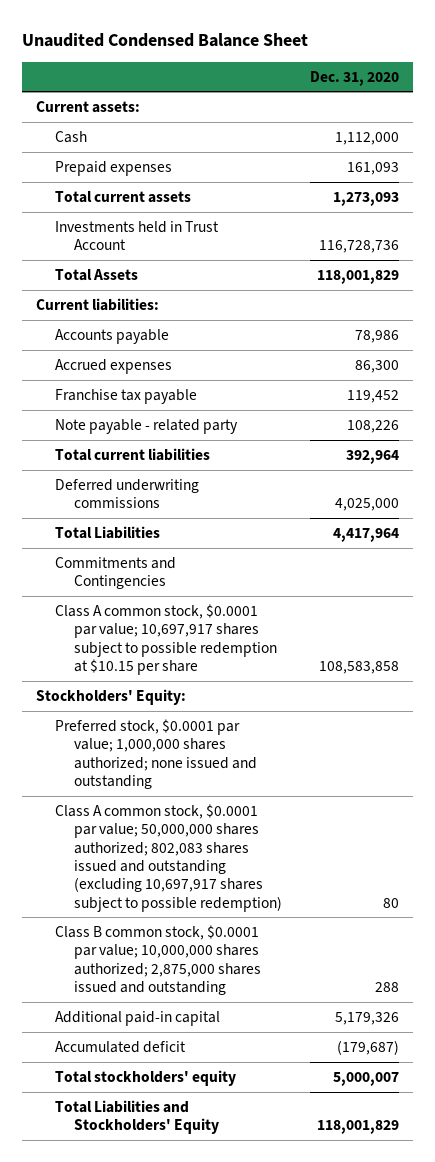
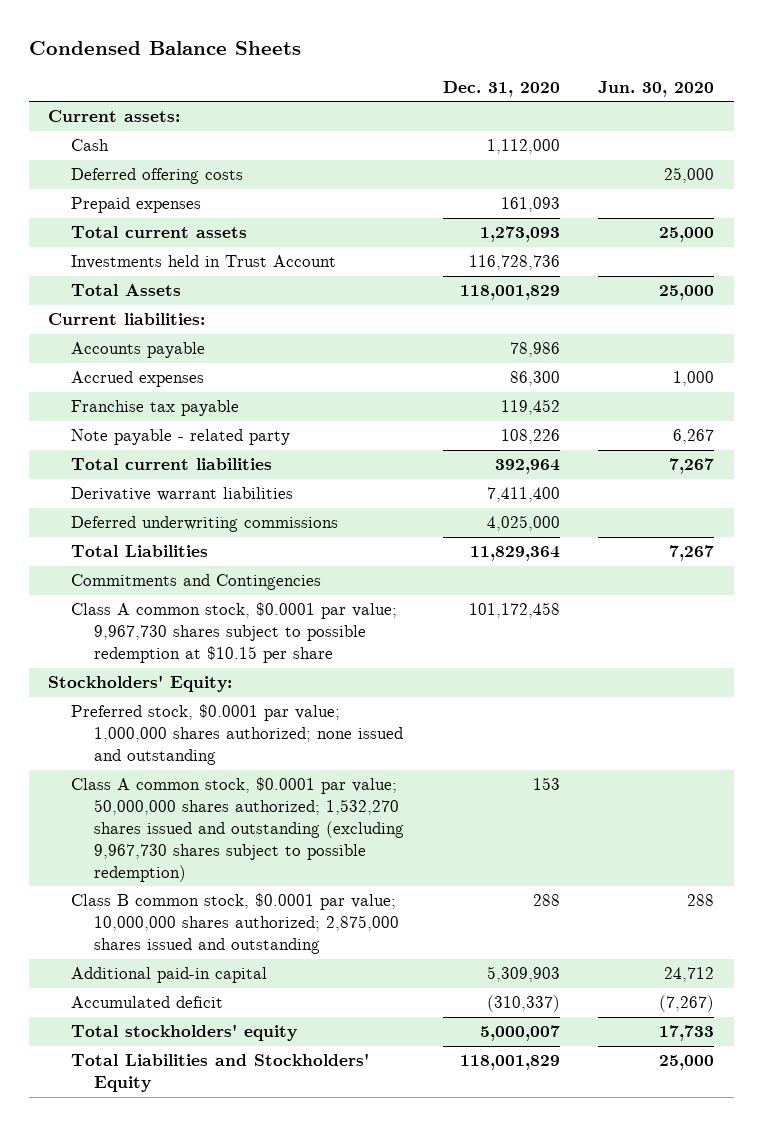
- Unaudited Condensed Balance Sheet
+ Condensed Balance Sheets
- | Dec. 31, 2020
+ | Dec. 31, 2020 | Jun. 30, 2020
+ Deferred offering costs | | 25,000
+ Derivative warrant liabilities | 7,411,400 |
- Total Liabilities | 4,417,964
+ Total Liabilities | 11,829,364 | 7,267
- Class A common stock, $0.0001 par value; 10,697,917 shares subject to possible redemption at $10.15 per share | 108,583,858
+ Class A common stock, $0.0001 par value; 9,967,730 shares subject to possible redemption at $10.15 per share | 101,172,458 |
- Class A common stock, $0.0001 par value; 50,000,000 shares authorized; 802,083 shares issued and outstanding (excluding 10,697,917 shares subject to possible redemption) | 80
+ Class A common stock, $0.0001 par value; 50,000,000 shares authorized; 1,532,270 shares issued and outstanding (excluding 9,967,730 shares subject to possible redemption) | 153 |
- Additional paid-in capital | 5,179,326
- Accumulated deficit | (179,687)
+ Additional paid-in capital | 5,309,903 | 24,712
+ Accumulated deficit | (310,337) | (7,267)

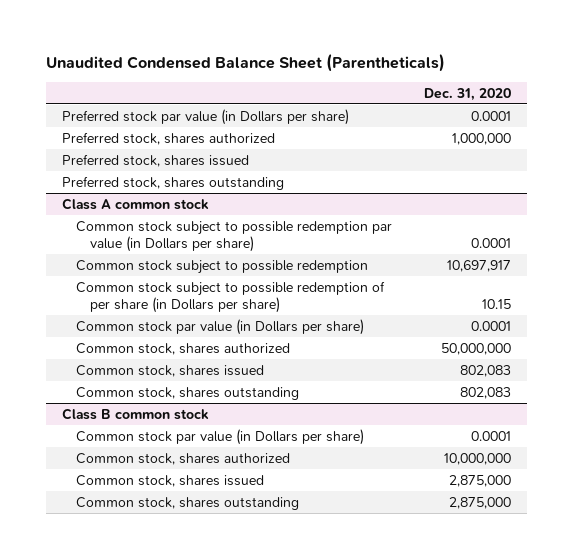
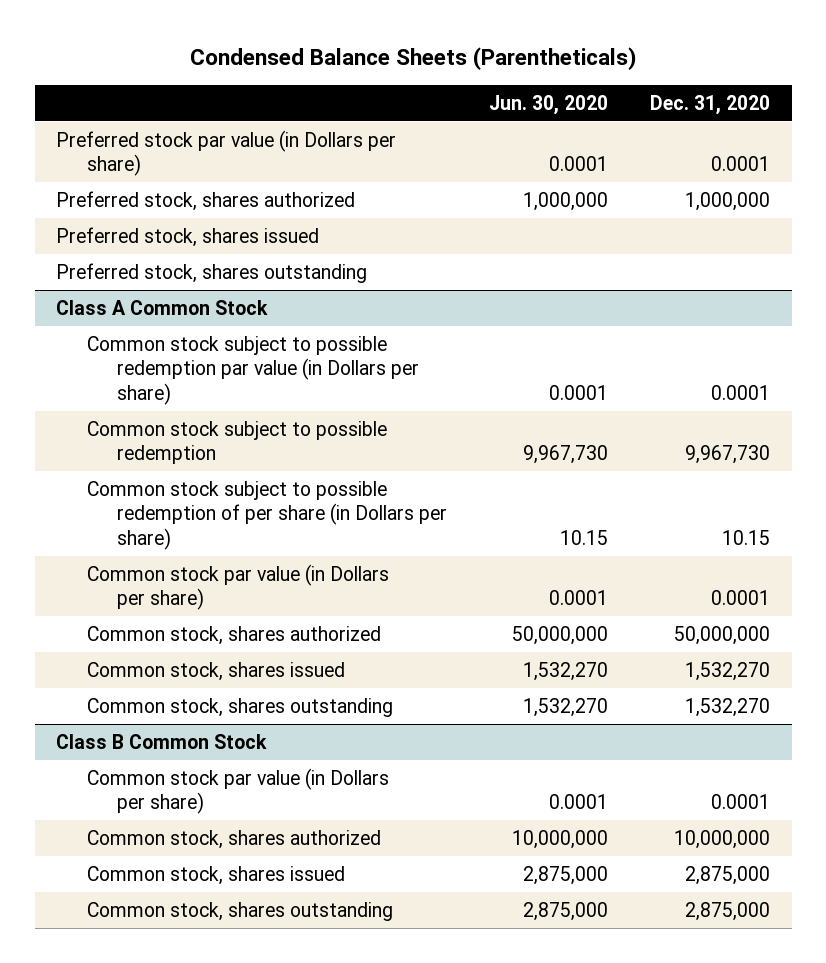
- Unaudited Condensed Balance Sheet (Parentheticals)
+ Condensed Balance Sheets (Parentheticals)
- | Dec. 31, 2020
+ | Jun. 30, 2020 | Dec. 31, 2020
- Class A common stock
+ Class A Common Stock
- Common stock subject to possible redemption | 10,697,917
+ Common stock subject to possible redemption | 9,967,730 | 9,967,730
- Common stock, shares issued | 802,083
- Common stock, shares outstanding | 802,083
- Class B common stock
+ Common stock, shares issued | 1,532,270 | 1,532,270
+ Common stock, shares outstanding | 1,532,270 | 1,532,270
+ Class B Common Stock

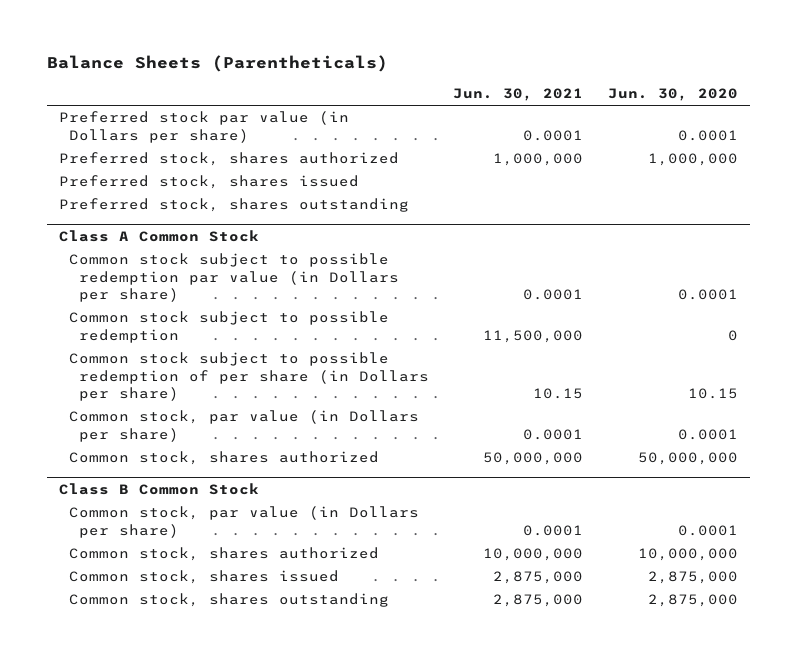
- Condensed Balance Sheets (Parentheticals)
+ Balance Sheets (Parentheticals)
- | Jun. 30, 2020 | Dec. 31, 2020
+ | Jun. 30, 2021 | Jun. 30, 2020
@ Class A Common Stock
- Common stock subject to possible redemption | 9,967,730 | 9,967,730
+ Common stock subject to possible redemption | 11,500,000 | 0
- Common stock par value (in Dollars per share) | 0.0001 | 0.0001
+ Common stock, par value (in Dollars per share) | 0.0001 | 0.0001
- Common stock, shares issued | 1,532,270 | 1,532,270
- Common stock, shares outstanding | 1,532,270 | 1,532,270
@ Class B Common Stock
- Common stock par value (in Dollars per share) | 0.0001 | 0.0001
+ Common stock, par value (in Dollars per share) | 0.0001 | 0.0001

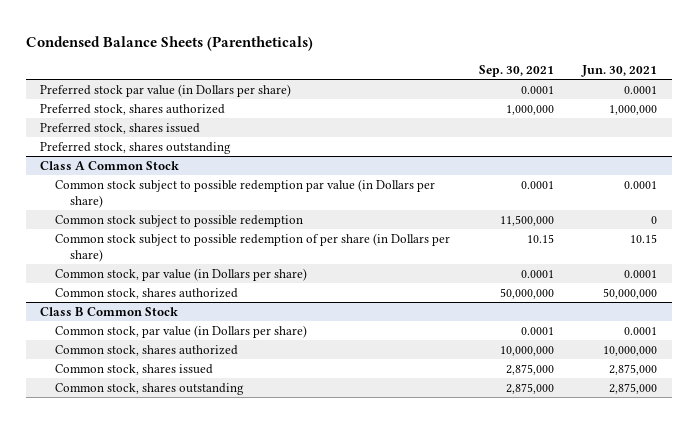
- Balance Sheets (Parentheticals)
+ Condensed Balance Sheets (Parentheticals)
- | Jun. 30, 2021 | Jun. 30, 2020
+ | Sep. 30, 2021 | Jun. 30, 2021
@ Class A Common Stock
- Common stock subject to possible redemption | 11,500,000 | 0
+ Common stock subject to possible redemption | 11,500,000 | 0

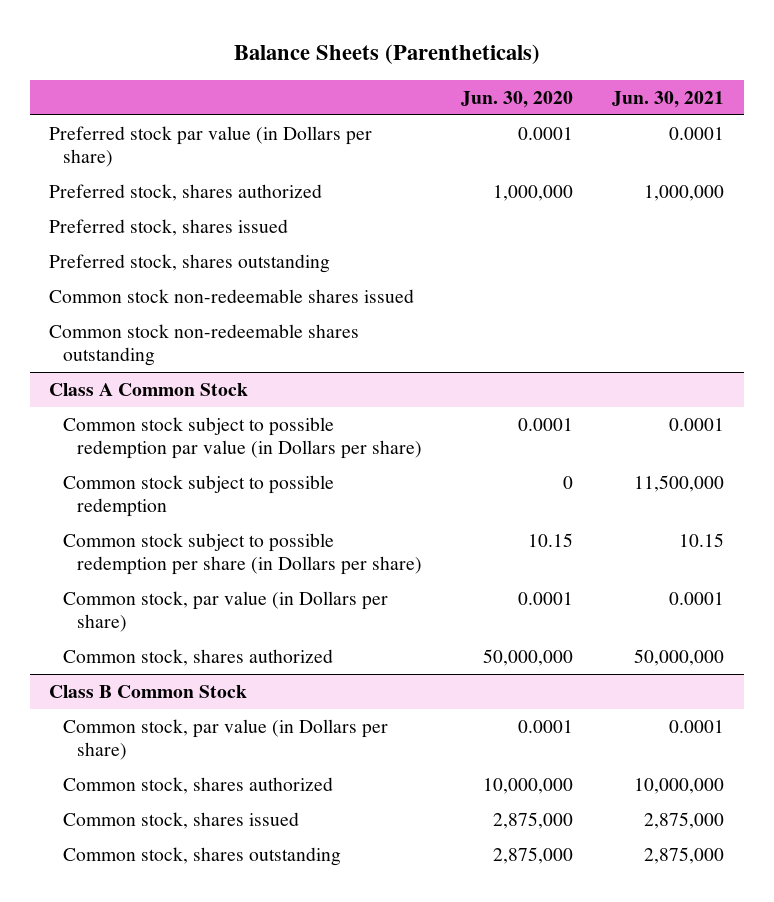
- Condensed Balance Sheets (Parentheticals)
+ Balance Sheets (Parentheticals)
- | Sep. 30, 2021 | Jun. 30, 2021
+ | Jun. 30, 2020 | Jun. 30, 2021
+ Common stock non-redeemable shares issued
+ Common stock non-redeemable shares outstanding
@ Class A Common Stock
- Common stock subject to possible redemption | 11,500,000 | 0
- Common stock subject to possible redemption of per share (in Dollars per share) | 10.15 | 10.15
+ Common stock subject to possible redemption | 0 | 11,500,000
+ Common stock subject to possible redemption per share (in Dollars per share) | 10.15 | 10.15

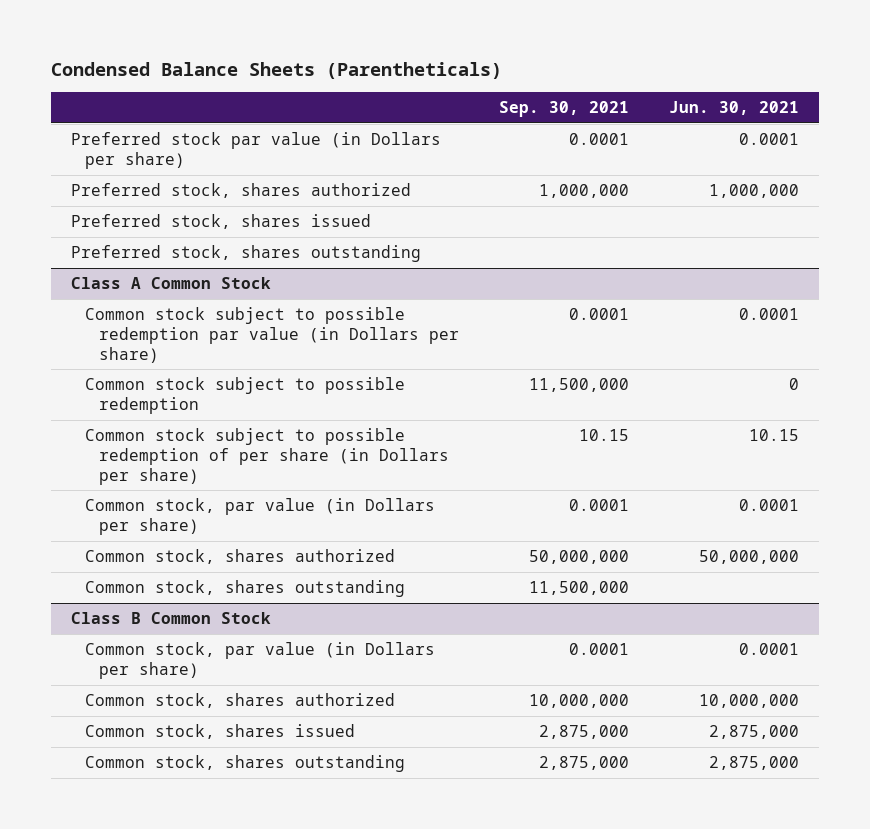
- Balance Sheets (Parentheticals)
+ Condensed Balance Sheets (Parentheticals)
- | Jun. 30, 2020 | Jun. 30, 2021
+ | Sep. 30, 2021 | Jun. 30, 2021
- Common stock non-redeemable shares issued
- Common stock non-redeemable shares outstanding
@ Class A Common Stock
- Common stock subject to possible redemption | 0 | 11,500,000
- Common stock subject to possible redemption per share (in Dollars per share) | 10.15 | 10.15
+ Common stock subject to possible redemption | 11,500,000 | 0
+ Common stock subject to possible redemption of per share (in Dollars per share) | 10.15 | 10.15
+ Common stock, shares outstanding | 11,500,000 |

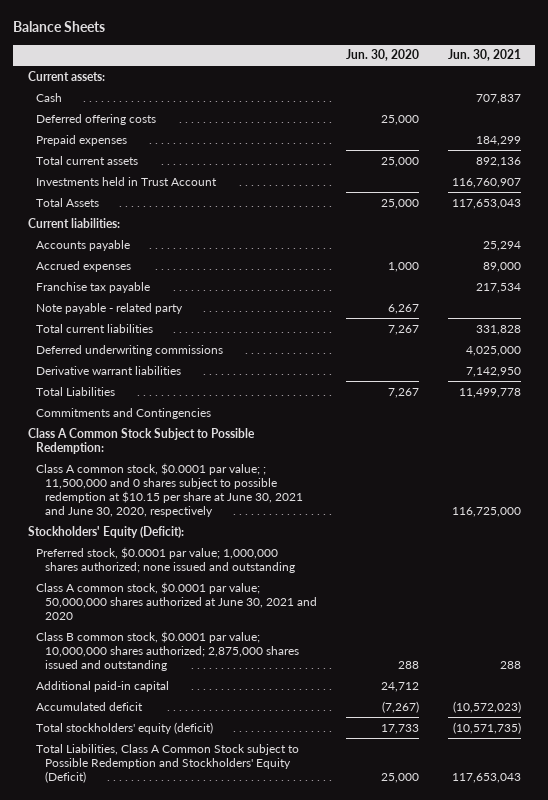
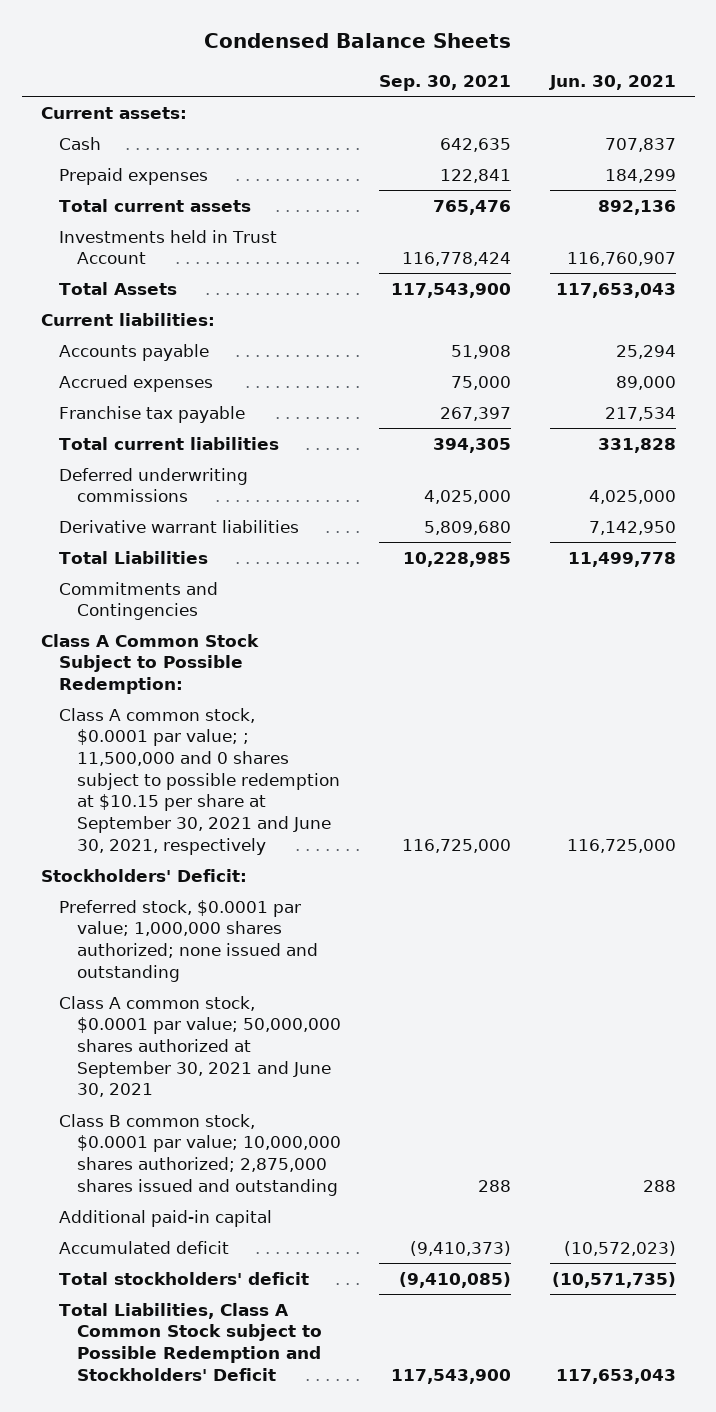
- Balance Sheets
+ Condensed Balance Sheets
- | Jun. 30, 2020 | Jun. 30, 2021
+ | Sep. 30, 2021 | Jun. 30, 2021
- Deferred offering costs | 25,000 |
- Note payable - related party | 6,267 |
- Class A common stock, $0.0001 par value; ; 11,500,000 and 0 shares subject to possible redemption at $10.15 per share at June 30, 2021 and June 30, 2020, respectively | | 116,725,000
- Stockholders' Equity (Deficit):
+ Class A common stock, $0.0001 par value; ; 11,500,000 and 0 shares subject to possible redemption at $10.15 per share at September 30, 2021 and June 30, 2021, respectively | 116,725,000 | 116,725,000
+ Stockholders' Deficit:
- Class A common stock, $0.0001 par value; 50,000,000 shares authorized at June 30, 2021 and 2020
+ Class A common stock, $0.0001 par value; 50,000,000 shares authorized at September 30, 2021 and June 30, 2021
- Total stockholders' equity (deficit) | 17,733 | (10,571,735)
- Total Liabilities, Class A Common Stock subject to Possible Redemption and Stockholders' Equity (Deficit) | 25,000 | 117,653,043
+ Total stockholders' deficit | (9,410,085) | (10,571,735)
+ Total Liabilities, Class A Common Stock subject to Possible Redemption and Stockholders' Deficit | 117,543,900 | 117,653,043

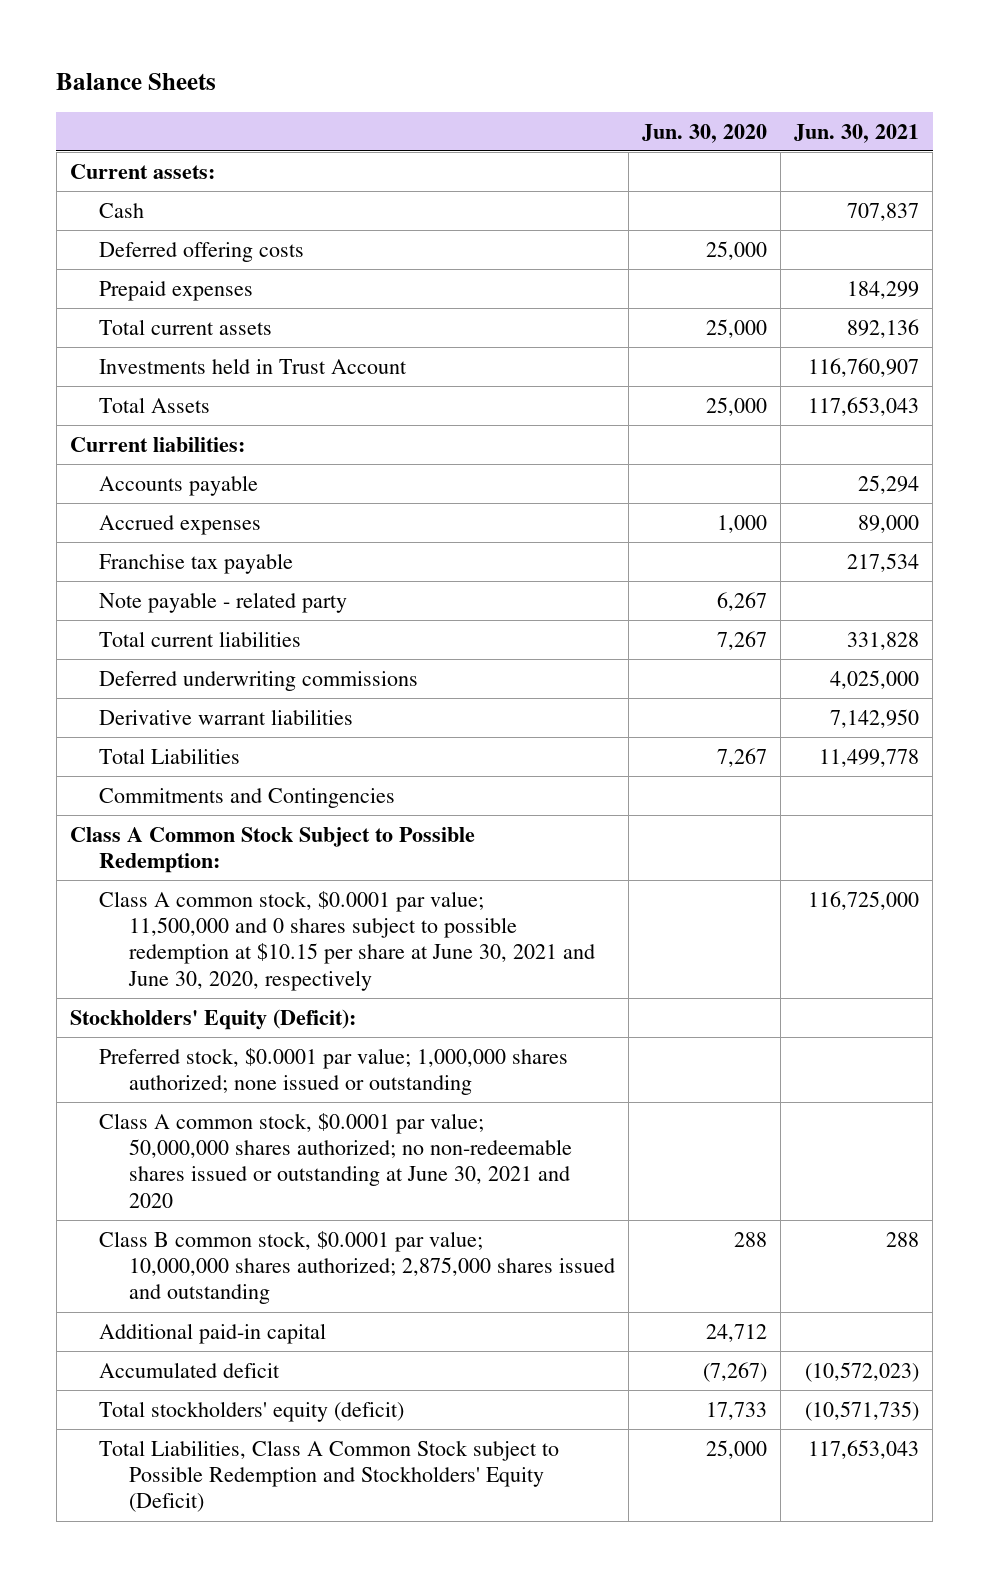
- Condensed Balance Sheets
+ Balance Sheets
- | Sep. 30, 2021 | Jun. 30, 2021
+ | Jun. 30, 2020 | Jun. 30, 2021
+ Deferred offering costs | 25,000 |
+ Note payable - related party | 6,267 |
- Class A common stock, $0.0001 par value; ; 11,500,000 and 0 shares subject to possible redemption at $10.15 per share at September 30, 2021 and June 30, 2021, respectively | 116,725,000 | 116,725,000
- Stockholders' Deficit:
- Preferred stock, $0.0001 par value; 1,000,000 shares authorized; none issued and outstanding
- Class A common stock, $0.0001 par value; 50,000,000 shares authorized at September 30, 2021 and June 30, 2021
+ Class A common stock, $0.0001 par value; 11,500,000 and 0 shares subject to possible redemption at $10.15 per share at June 30, 2021 and June 30, 2020, respectively | | 116,725,000
+ Stockholders' Equity (Deficit):
+ Preferred stock, $0.0001 par value; 1,000,000 shares authorized; none issued or outstanding
+ Class A common stock, $0.0001 par value; 50,000,000 shares authorized; no non-redeemable shares issued or outstanding at June 30, 2021 and 2020
- Total stockholders' deficit | (9,410,085) | (10,571,735)
- Total Liabilities, Class A Common Stock subject to Possible Redemption and Stockholders' Deficit | 117,543,900 | 117,653,043
+ Total stockholders' equity (deficit) | 17,733 | (10,571,735)
+ Total Liabilities, Class A Common Stock subject to Possible Redemption and Stockholders' Equity (Deficit) | 25,000 | 117,653,043

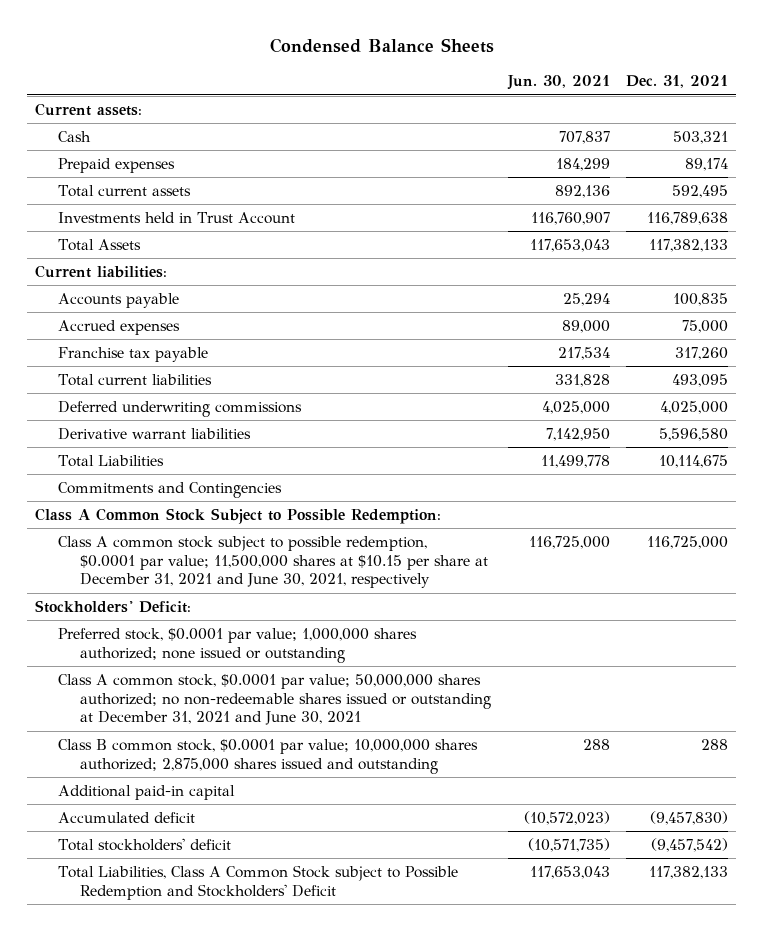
- Balance Sheets
+ Condensed Balance Sheets
- | Jun. 30, 2020 | Jun. 30, 2021
+ | Jun. 30, 2021 | Dec. 31, 2021
- Deferred offering costs | 25,000 |
- Note payable - related party | 6,267 |
- Class A common stock, $0.0001 par value; 11,500,000 and 0 shares subject to possible redemption at $10.15 per share at June 30, 2021 and June 30, 2020, respectively | | 116,725,000
- Stockholders' Equity (Deficit):
+ Class A common stock subject to possible redemption, $0.0001 par value; 11,500,000 shares at $10.15 per share at December 31, 2021 and June 30, 2021, respectively | 116,725,000 | 116,725,000
+ Stockholders' Deficit:
- Class A common stock, $0.0001 par value; 50,000,000 shares authorized; no non-redeemable shares issued or outstanding at June 30, 2021 and 2020
+ Class A common stock, $0.0001 par value; 50,000,000 shares authorized; no non-redeemable shares issued or outstanding at December 31, 2021 and June 30, 2021
- Total stockholders' equity (deficit) | 17,733 | (10,571,735)
- Total Liabilities, Class A Common Stock subject to Possible Redemption and Stockholders' Equity (Deficit) | 25,000 | 117,653,043
+ Total stockholders' deficit | (10,571,735) | (9,457,542)
+ Total Liabilities, Class A Common Stock subject to Possible Redemption and Stockholders' Deficit | 117,653,043 | 117,382,133

